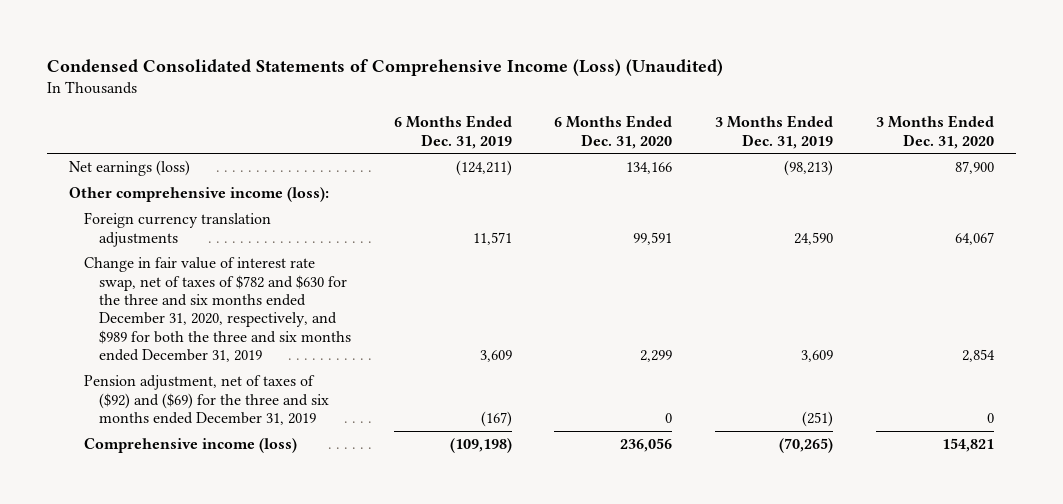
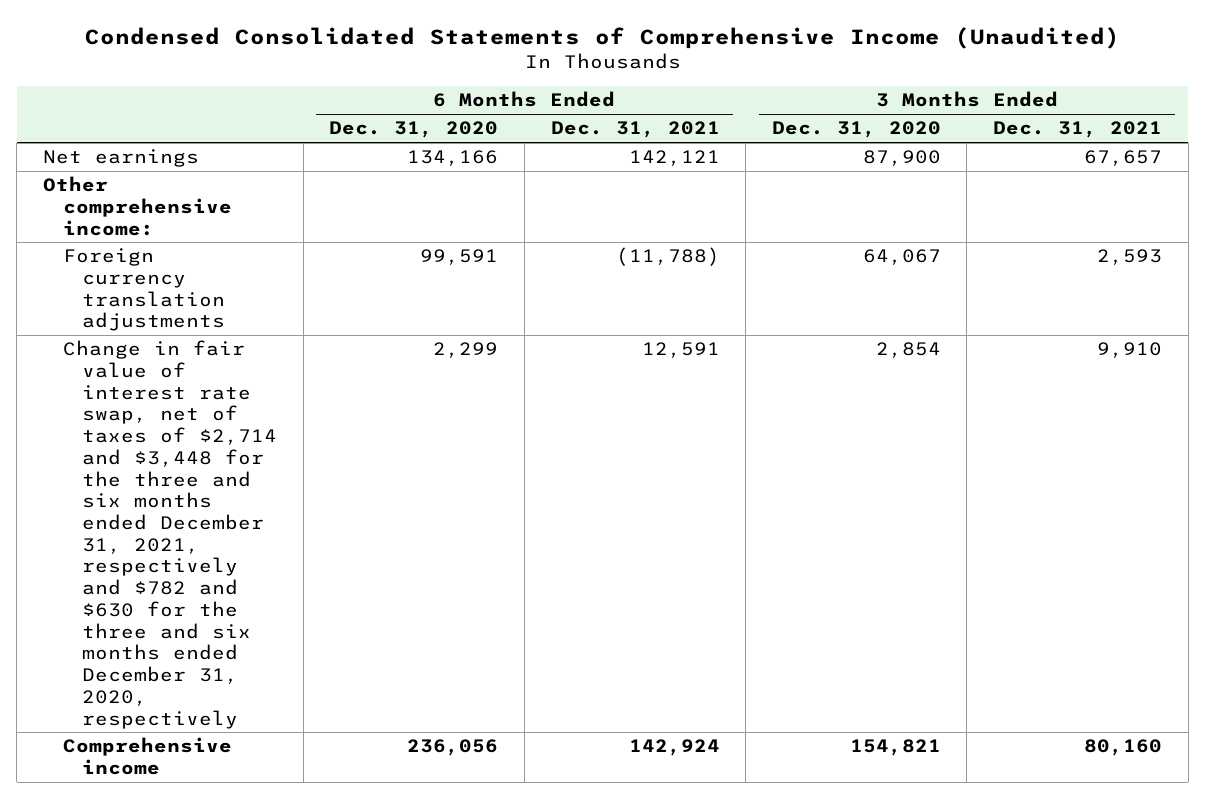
- Condensed Consolidated Statements of Comprehensive Income (Loss) (Unaudited)
+ Condensed Consolidated Statements of Comprehensive Income (Unaudited)
- | 6 Months Ended Dec. 31, 2019 | 6 Months Ended Dec. 31, 2020 | 3 Months Ended Dec. 31, 2019 | 3 Months Ended Dec. 31, 2020
+ | 6 Months Ended Dec. 31, 2020 | 6 Months Ended Dec. 31, 2021 | 3 Months Ended Dec. 31, 2020 | 3 Months Ended Dec. 31, 2021
- Net earnings (loss) | (124,211) | 134,166 | (98,213) | 87,900
- Other comprehensive income (loss):
+ Net earnings | 134,166 | 142,121 | 87,900 | 67,657
+ Other comprehensive income:
- Change in fair value of interest rate swap, net of taxes of $782 and $630 for the three and six months ended December 31, 2020, respectively, and $989 for both the three and six months ended December 31, 2019 | 3,609 | 2,299 | 3,609 | 2,854
- Pension adjustment, net of taxes of ($92) and ($69) for the three and six months ended December 31, 2019 | (167) | 0 | (251) | 0
- Comprehensive income (loss) | (109,198) | 236,056 | (70,265) | 154,821
+ Change in fair value of interest rate swap, net of taxes of $2,714 and $3,448 for the three and six months ended December 31, 2021, respectively and $782 and $630 for the three and six months ended December 31, 2020, respectively | 2,299 | 12,591 | 2,854 | 9,910
+ Comprehensive income | 236,056 | 142,924 | 154,821 | 80,160

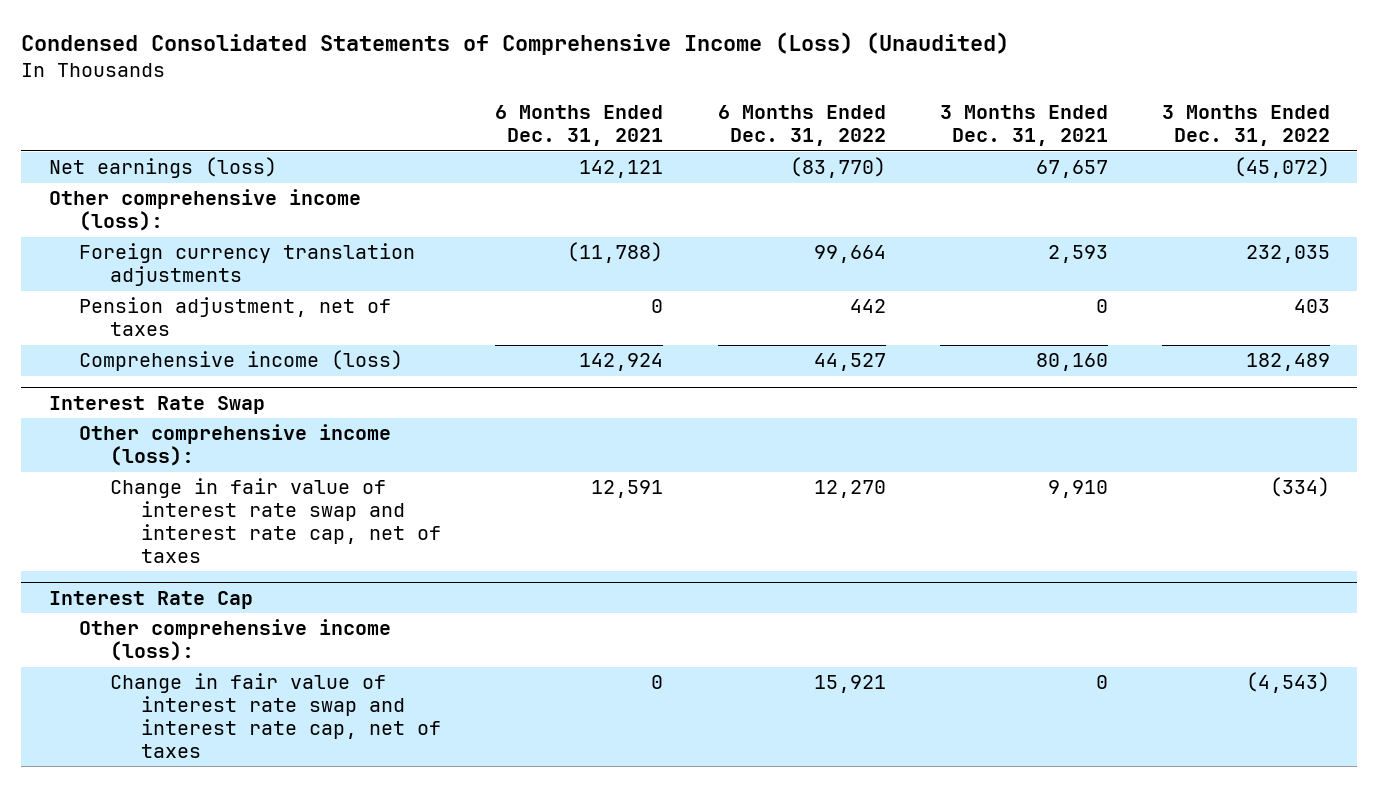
- Condensed Consolidated Statements of Comprehensive Income (Unaudited)
+ Condensed Consolidated Statements of Comprehensive Income (Loss) (Unaudited)
- | 6 Months Ended Dec. 31, 2020 | 6 Months Ended Dec. 31, 2021 | 3 Months Ended Dec. 31, 2020 | 3 Months Ended Dec. 31, 2021
+ | 6 Months Ended Dec. 31, 2021 | 6 Months Ended Dec. 31, 2022 | 3 Months Ended Dec. 31, 2021 | 3 Months Ended Dec. 31, 2022
- Net earnings | 134,166 | 142,121 | 87,900 | 67,657
- Other comprehensive income:
+ Net earnings (loss) | 142,121 | (83,770) | 67,657 | (45,072)
+ Other comprehensive income (loss):
- Change in fair value of interest rate swap, net of taxes of $2,714 and $3,448 for the three and six months ended December 31, 2021, respectively and $782 and $630 for the three and six months ended December 31, 2020, respectively | 2,299 | 12,591 | 2,854 | 9,910
- Comprehensive income | 236,056 | 142,924 | 154,821 | 80,160
+ Pension adjustment, net of taxes | 0 | 442 | 0 | 403
+ Comprehensive income (loss) | 142,924 | 44,527 | 80,160 | 182,489
+ Interest Rate Swap
+ Other comprehensive income (loss):
+ Change in fair value of interest rate swap and interest rate cap, net of taxes | 12,591 | 12,270 | 9,910 | (334)
+ Interest Rate Cap
+ Other comprehensive income (loss):
+ Change in fair value of interest rate swap and interest rate cap, net of taxes | 0 | 15,921 | 0 | (4,543)

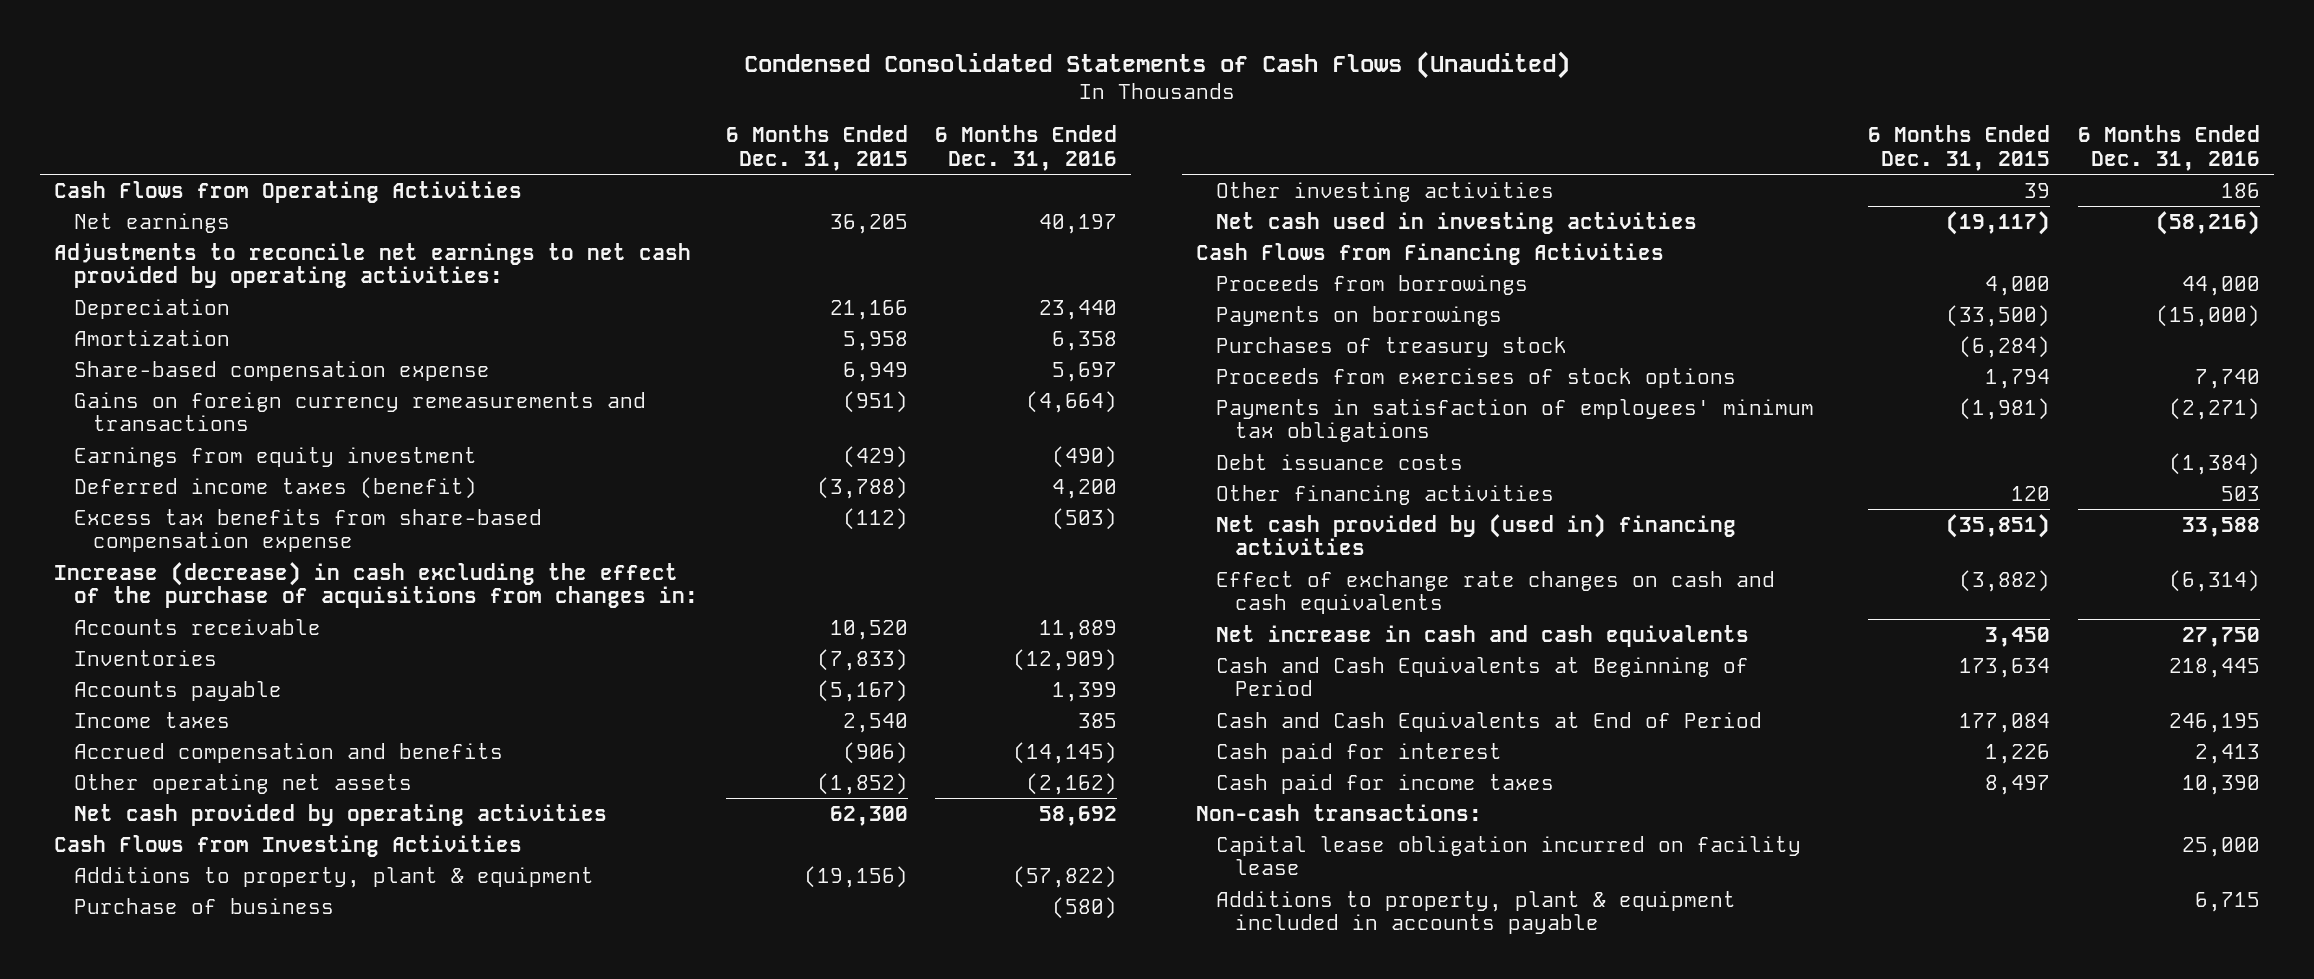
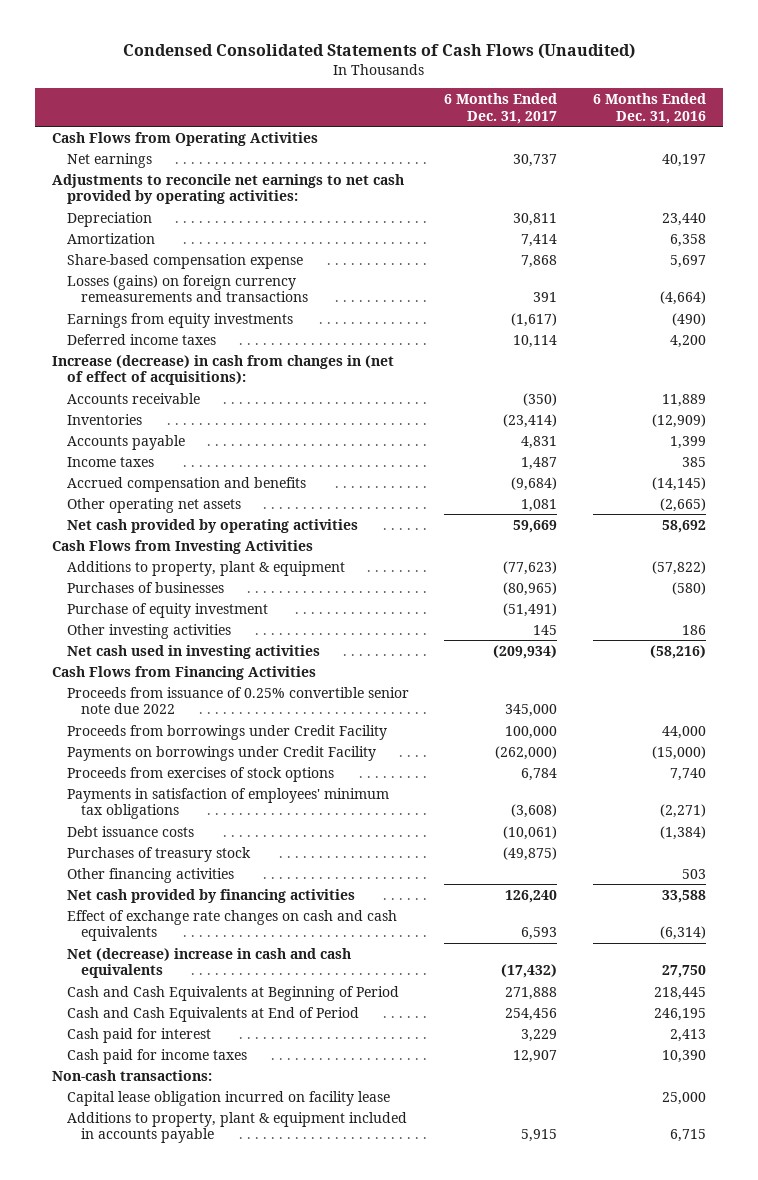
- | 6 Months Ended Dec. 31, 2015 | 6 Months Ended Dec. 31, 2016
+ | 6 Months Ended Dec. 31, 2017 | 6 Months Ended Dec. 31, 2016
- Gains on foreign currency remeasurements and transactions | (951) | (4,664)
- Earnings from equity investment | (429) | (490)
- Deferred income taxes (benefit) | (3,788) | 4,200
- Excess tax benefits from share-based compensation expense | (112) | (503)
- Increase (decrease) in cash excluding the effect of the purchase of acquisitions from changes in:
+ Losses (gains) on foreign currency remeasurements and transactions | 391 | (4,664)
+ Earnings from equity investments | (1,617) | (490)
+ Deferred income taxes | 10,114 | 4,200
+ Increase (decrease) in cash from changes in (net of effect of acquisitions):
- Other operating net assets | (1,852) | (2,162)
+ Other operating net assets | 1,081 | (2,665)
- Purchase of business | | (580)
+ Purchases of businesses | (80,965) | (580)
+ Purchase of equity investment | (51,491) |
- Proceeds from borrowings | 4,000 | 44,000
- Payments on borrowings | (33,500) | (15,000)
+ Proceeds from issuance of 0.25% convertible senior note due 2022 | 345,000 |
+ Proceeds from borrowings under Credit Facility | 100,000 | 44,000
+ Payments on borrowings under Credit Facility | (262,000) | (15,000)
moved down: Purchases of treasury stock | (49,875) |
- Net cash provided by (used in) financing activities | (35,851) | 33,588
+ Net cash provided by financing activities | 126,240 | 33,588
- Net increase in cash and cash equivalents | 3,450 | 27,750
+ Net (decrease) increase in cash and cash equivalents | (17,432) | 27,750

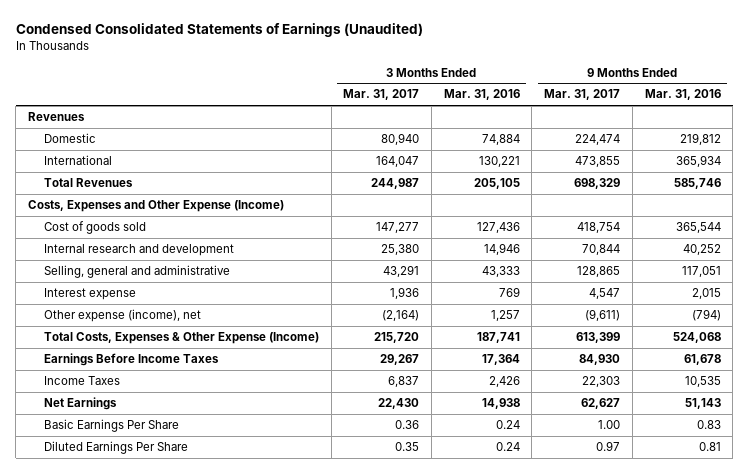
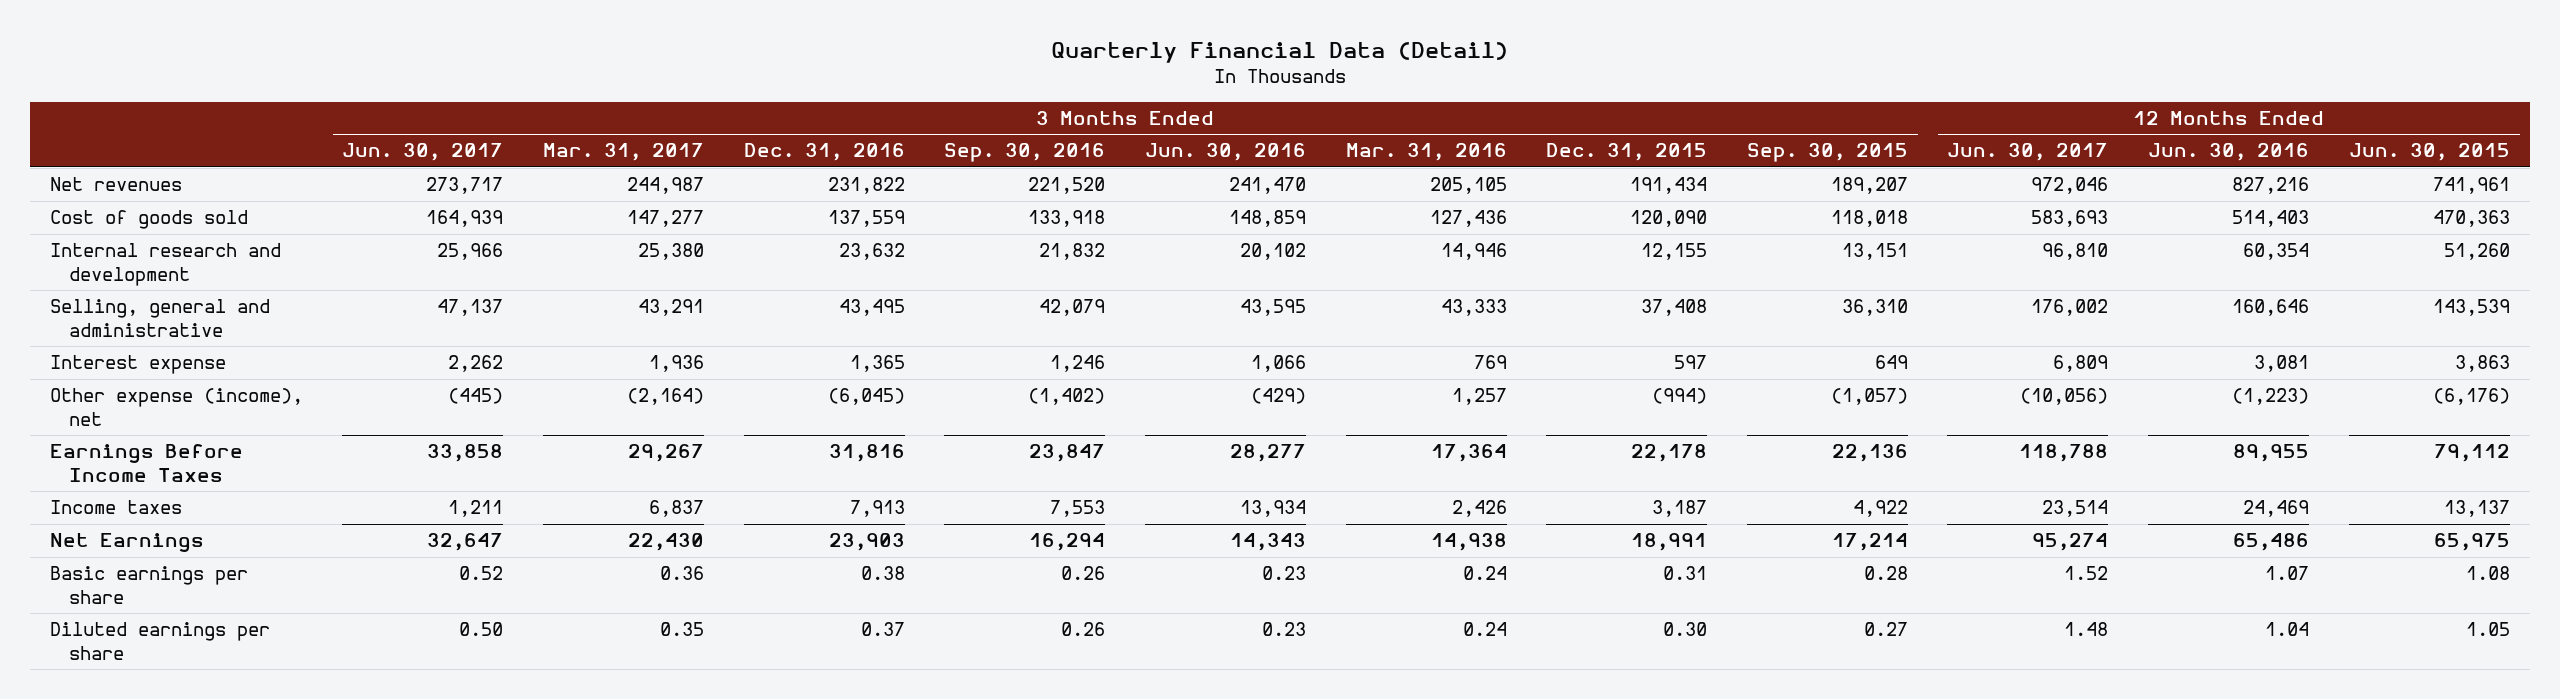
- Condensed Consolidated Statements of Earnings (Unaudited)
+ Quarterly Financial Data (Detail)
- | 3 Months Ended Mar. 31, 2017 | 3 Months Ended Mar. 31, 2016 | 9 Months Ended Mar. 31, 2017 | 9 Months Ended Mar. 31, 2016
+ | 3 Months Ended Jun. 30, 2017 | 3 Months Ended Mar. 31, 2017 | 3 Months Ended Dec. 31, 2016 | 3 Months Ended Sep. 30, 2016 | 3 Months Ended Jun. 30, 2016 | 3 Months Ended Mar. 31, 2016 | 3 Months Ended Dec. 31, 2015 | 3 Months Ended Sep. 30, 2015 | 12 Months Ended Jun. 30, 2017 | 12 Months Ended Jun. 30, 2016 | 12 Months Ended Jun. 30, 2015
- Revenues
- Domestic | 80,940 | 74,884 | 224,474 | 219,812
- International | 164,047 | 130,221 | 473,855 | 365,934
- Total Revenues | 244,987 | 205,105 | 698,329 | 585,746
- Costs, Expenses and Other Expense (Income)
+ Net revenues | 273,717 | 244,987 | 231,822 | 221,520 | 241,470 | 205,105 | 191,434 | 189,207 | 972,046 | 827,216 | 741,961
- Total Costs, Expenses & Other Expense (Income) | 215,720 | 187,741 | 613,399 | 524,068
- Income Taxes | 6,837 | 2,426 | 22,303 | 10,535
+ Income taxes | 1,211 | 6,837 | 7,913 | 7,553 | 13,934 | 2,426 | 3,187 | 4,922 | 23,514 | 24,469 | 13,137
- Basic Earnings Per Share | 0.36 | 0.24 | 1.00 | 0.83
- Diluted Earnings Per Share | 0.35 | 0.24 | 0.97 | 0.81
+ Basic earnings per share | 0.52 | 0.36 | 0.38 | 0.26 | 0.23 | 0.24 | 0.31 | 0.28 | 1.52 | 1.07 | 1.08
+ Diluted earnings per share | 0.50 | 0.35 | 0.37 | 0.26 | 0.23 | 0.24 | 0.30 | 0.27 | 1.48 | 1.04 | 1.05

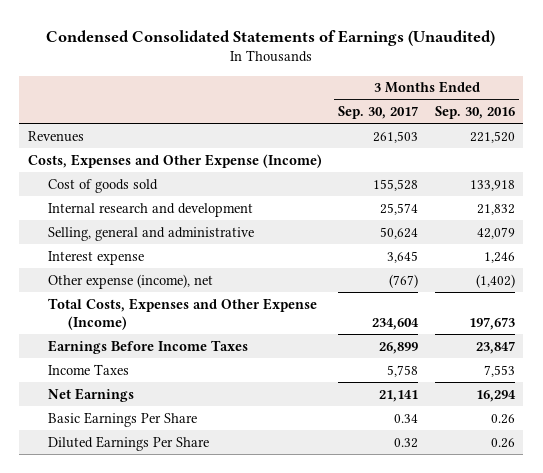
- Quarterly Financial Data (Detail)
+ Condensed Consolidated Statements of Earnings (Unaudited)
- | 3 Months Ended Jun. 30, 2017 | 3 Months Ended Mar. 31, 2017 | 3 Months Ended Dec. 31, 2016 | 3 Months Ended Sep. 30, 2016 | 3 Months Ended Jun. 30, 2016 | 3 Months Ended Mar. 31, 2016 | 3 Months Ended Dec. 31, 2015 | 3 Months Ended Sep. 30, 2015 | 12 Months Ended Jun. 30, 2017 | 12 Months Ended Jun. 30, 2016 | 12 Months Ended Jun. 30, 2015
+ | 3 Months Ended Sep. 30, 2017 | 3 Months Ended Sep. 30, 2016
- Net revenues | 273,717 | 244,987 | 231,822 | 221,520 | 241,470 | 205,105 | 191,434 | 189,207 | 972,046 | 827,216 | 741,961
+ Revenues | 261,503 | 221,520
+ Costs, Expenses and Other Expense (Income)
+ Total Costs, Expenses and Other Expense (Income) | 234,604 | 197,673
- Income taxes | 1,211 | 6,837 | 7,913 | 7,553 | 13,934 | 2,426 | 3,187 | 4,922 | 23,514 | 24,469 | 13,137
+ Income Taxes | 5,758 | 7,553
- Basic earnings per share | 0.52 | 0.36 | 0.38 | 0.26 | 0.23 | 0.24 | 0.31 | 0.28 | 1.52 | 1.07 | 1.08
- Diluted earnings per share | 0.50 | 0.35 | 0.37 | 0.26 | 0.23 | 0.24 | 0.30 | 0.27 | 1.48 | 1.04 | 1.05
+ Basic Earnings Per Share | 0.34 | 0.26
+ Diluted Earnings Per Share | 0.32 | 0.26

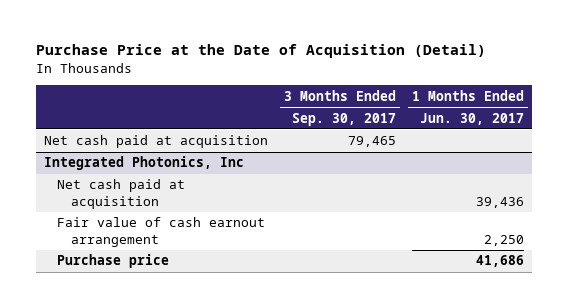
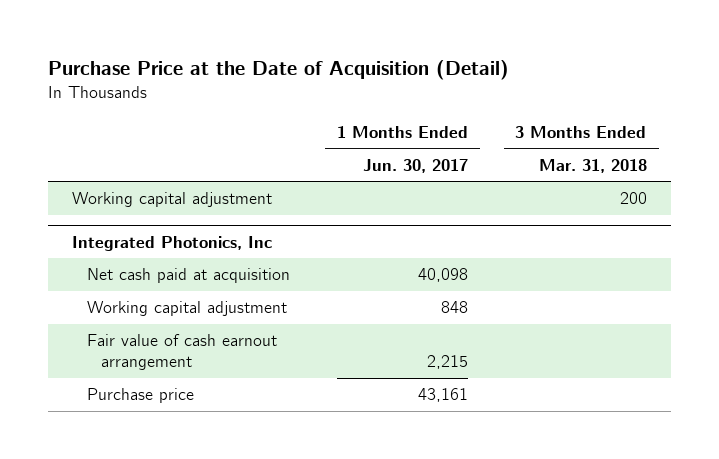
- | 3 Months Ended Sep. 30, 2017 | 1 Months Ended Jun. 30, 2017
+ | 1 Months Ended Jun. 30, 2017 | 3 Months Ended Mar. 31, 2018
- Net cash paid at acquisition | 79,465 |
+ Working capital adjustment | | 200
@ Integrated Photonics, Inc
- Net cash paid at acquisition | | 39,436
- Fair value of cash earnout arrangement | | 2,250
- Purchase price | | 41,686
+ Net cash paid at acquisition | 40,098 |
+ Working capital adjustment | 848 |
+ Fair value of cash earnout arrangement | 2,215 |
+ Purchase price | 43,161 |

